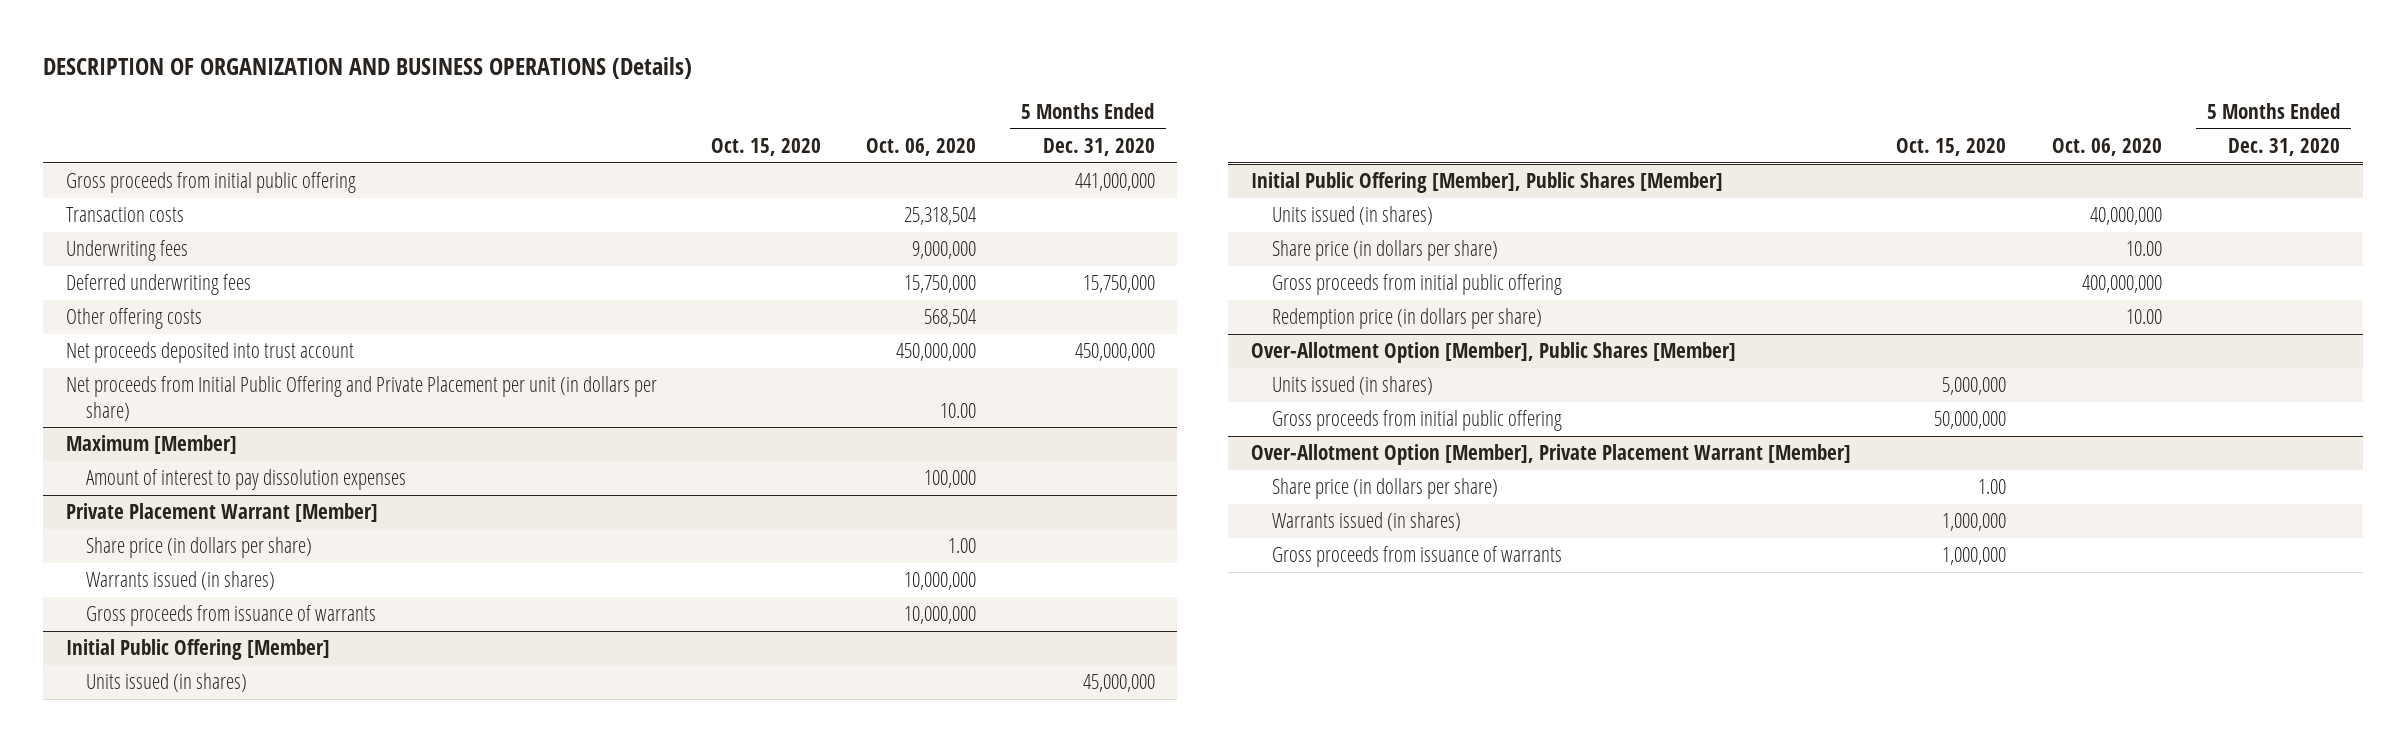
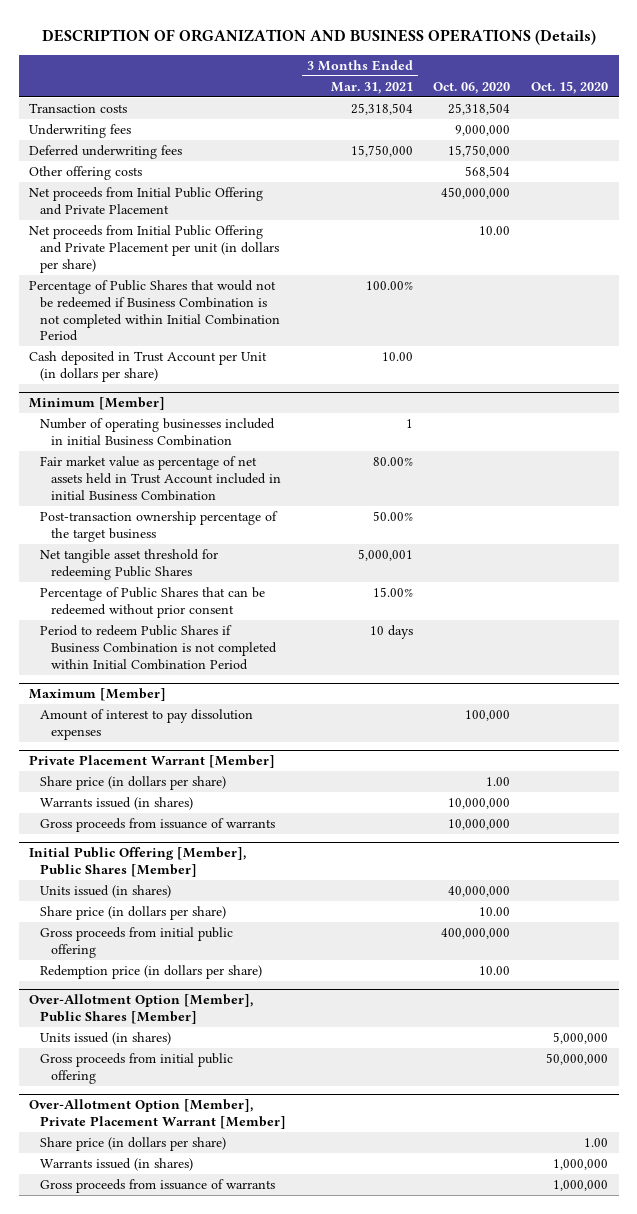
- | Oct. 15, 2020 | Oct. 06, 2020 | 5 Months Ended Dec. 31, 2020
+ | 3 Months Ended Mar. 31, 2021 | Oct. 06, 2020 | Oct. 15, 2020
- Gross proceeds from initial public offering | | | 441,000,000
- Net proceeds deposited into trust account | | 450,000,000 | 450,000,000
+ Net proceeds from Initial Public Offering and Private Placement | | 450,000,000 |
+ Percentage of Public Shares that would not be redeemed if Business Combination is not completed within Initial Combination Period | 100.00% | |
+ Cash deposited in Trust Account per Unit (in dollars per share) | 10.00 | |
+ Minimum [Member]
+ Number of operating businesses included in initial Business Combination | 1 | |
+ Fair market value as percentage of net assets held in Trust Account included in initial Business Combination | 80.00% | |
+ Post-transaction ownership percentage of the target business | 50.00% | |
+ Net tangible asset threshold for redeeming Public Shares | 5,000,001 | |
+ Percentage of Public Shares that can be redeemed without prior consent | 15.00% | |
+ Period to redeem Public Shares if Business Combination is not completed within Initial Combination Period | 10 days | |
- Initial Public Offering [Member]
- Units issued (in shares) | | | 45,000,000

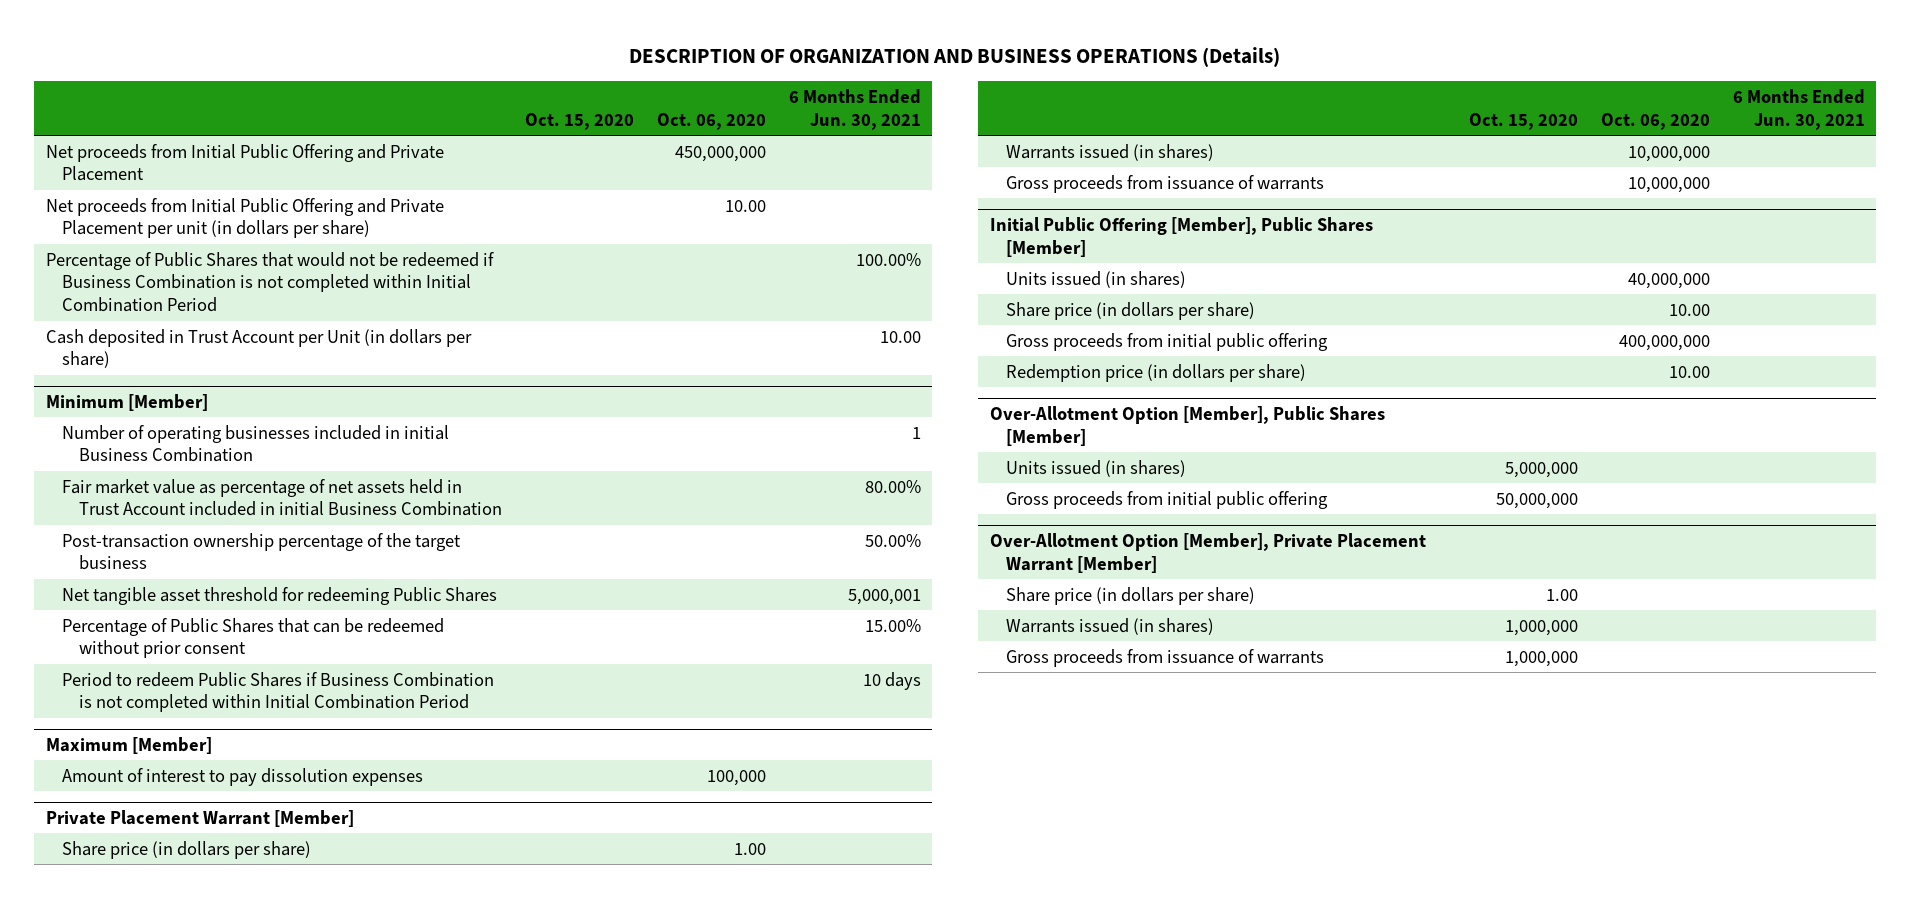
- | 3 Months Ended Mar. 31, 2021 | Oct. 06, 2020 | Oct. 15, 2020
+ | Oct. 15, 2020 | Oct. 06, 2020 | 6 Months Ended Jun. 30, 2021
- Transaction costs | 25,318,504 | 25,318,504 |
- Underwriting fees | | 9,000,000 |
- Deferred underwriting fees | 15,750,000 | 15,750,000 |
- Other offering costs | | 568,504 |

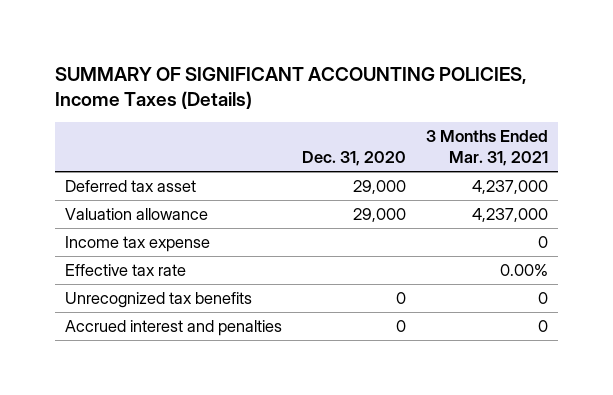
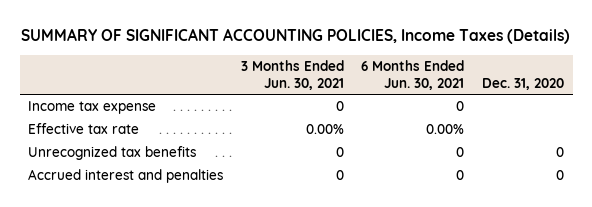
- | Dec. 31, 2020 | 3 Months Ended Mar. 31, 2021
+ | 3 Months Ended Jun. 30, 2021 | 6 Months Ended Jun. 30, 2021 | Dec. 31, 2020
- Deferred tax asset | 29,000 | 4,237,000
- Valuation allowance | 29,000 | 4,237,000

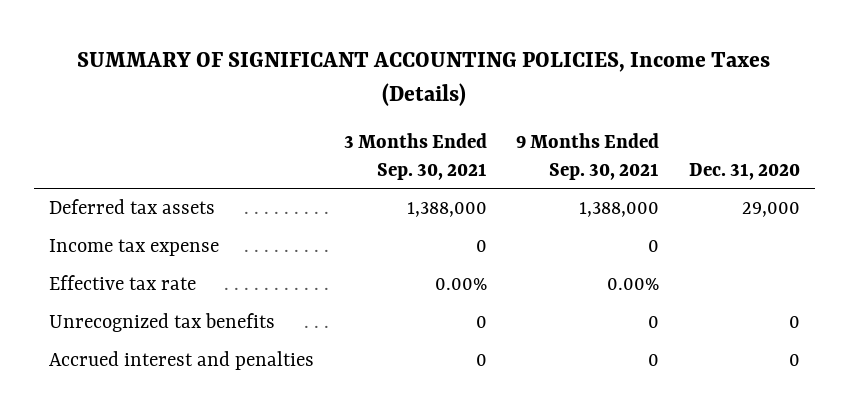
- | 3 Months Ended Jun. 30, 2021 | 6 Months Ended Jun. 30, 2021 | Dec. 31, 2020
+ | 3 Months Ended Sep. 30, 2021 | 9 Months Ended Sep. 30, 2021 | Dec. 31, 2020
+ Deferred tax assets | 1,388,000 | 1,388,000 | 29,000

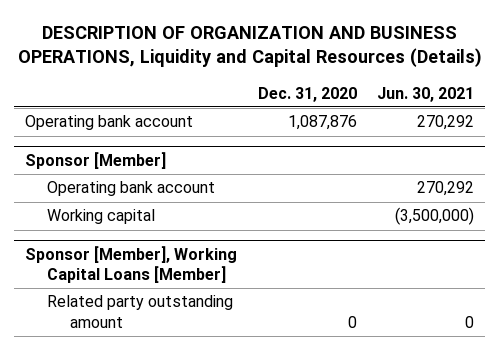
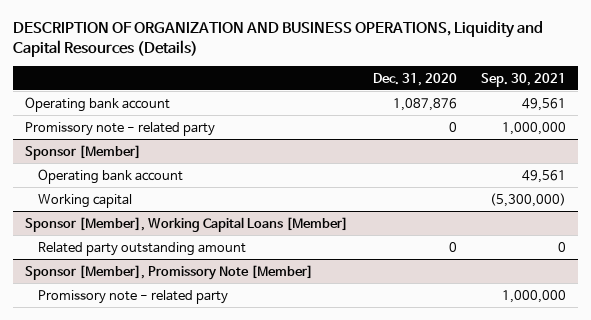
- | Dec. 31, 2020 | Jun. 30, 2021
+ | Dec. 31, 2020 | Sep. 30, 2021
+ Promissory note - related party | 0 | 1,000,000
+ Sponsor [Member], Promissory Note [Member]
+ Promissory note - related party | | 1,000,000

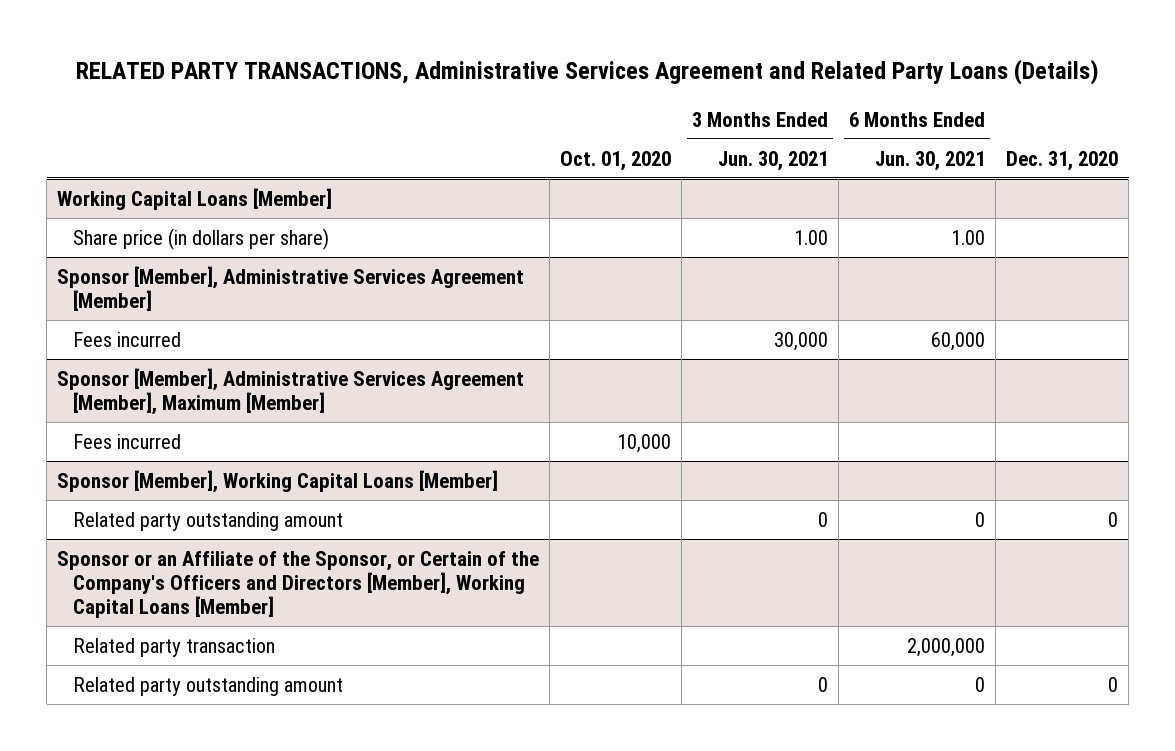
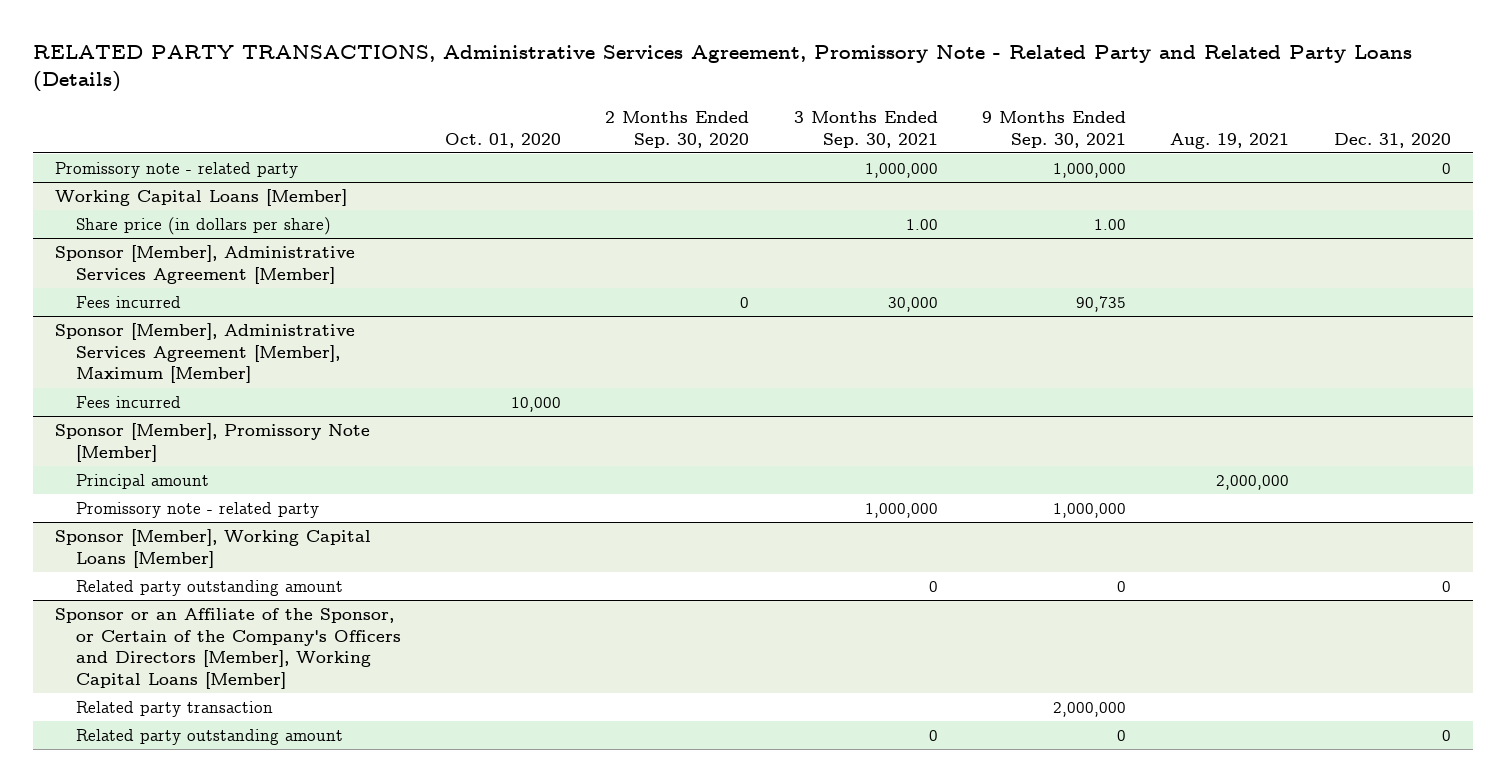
- RELATED PARTY TRANSACTIONS, Administrative Services Agreement and Related Party Loans (Details)
+ RELATED PARTY TRANSACTIONS, Administrative Services Agreement, Promissory Note - Related Party and Related Party Loans (Details)
- | Oct. 01, 2020 | 3 Months Ended Jun. 30, 2021 | 6 Months Ended Jun. 30, 2021 | Dec. 31, 2020
+ | Oct. 01, 2020 | 2 Months Ended Sep. 30, 2020 | 3 Months Ended Sep. 30, 2021 | 9 Months Ended Sep. 30, 2021 | Aug. 19, 2021 | Dec. 31, 2020
+ Promissory note - related party | | | 1,000,000 | 1,000,000 | | 0
+ Sponsor [Member], Promissory Note [Member]
+ Principal amount | | | | | 2,000,000 |
+ Promissory note - related party | | | 1,000,000 | 1,000,000 | |

